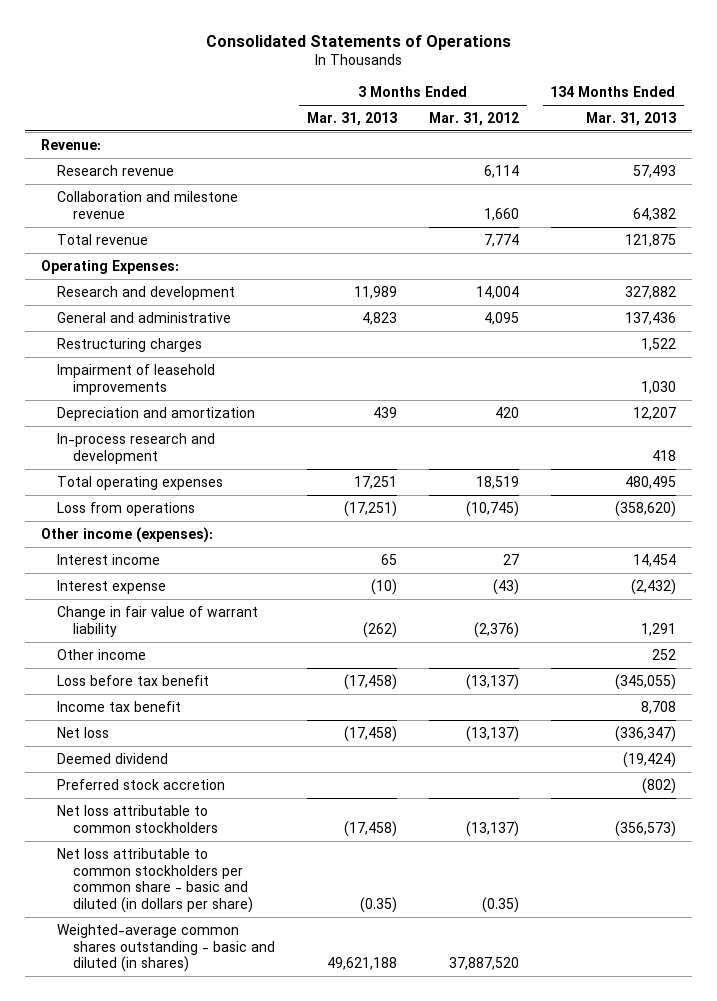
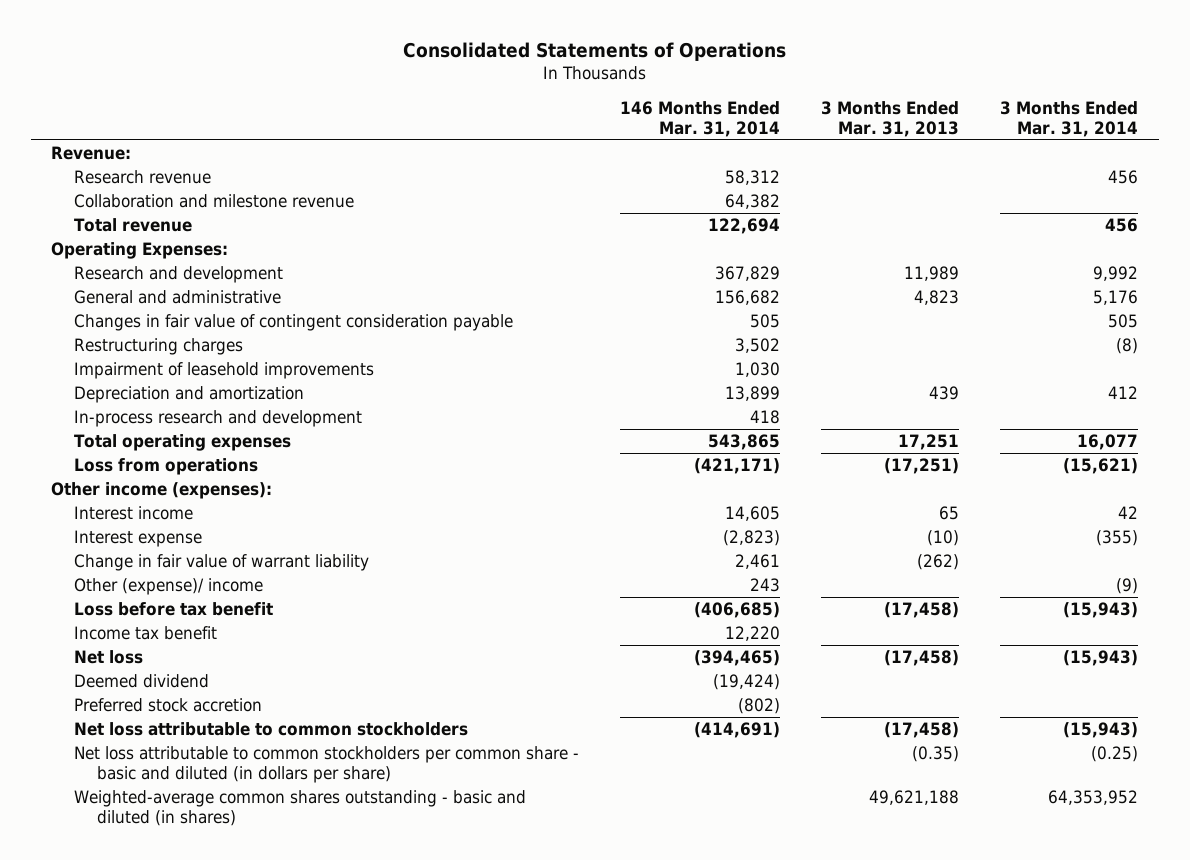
- | 3 Months Ended Mar. 31, 2013 | 3 Months Ended Mar. 31, 2012 | 134 Months Ended Mar. 31, 2013
+ | 146 Months Ended Mar. 31, 2014 | 3 Months Ended Mar. 31, 2013 | 3 Months Ended Mar. 31, 2014
+ Changes in fair value of contingent consideration payable | 505 | | 505
- Other income | | | 252
+ Other (expense)/ income | 243 | | (9)

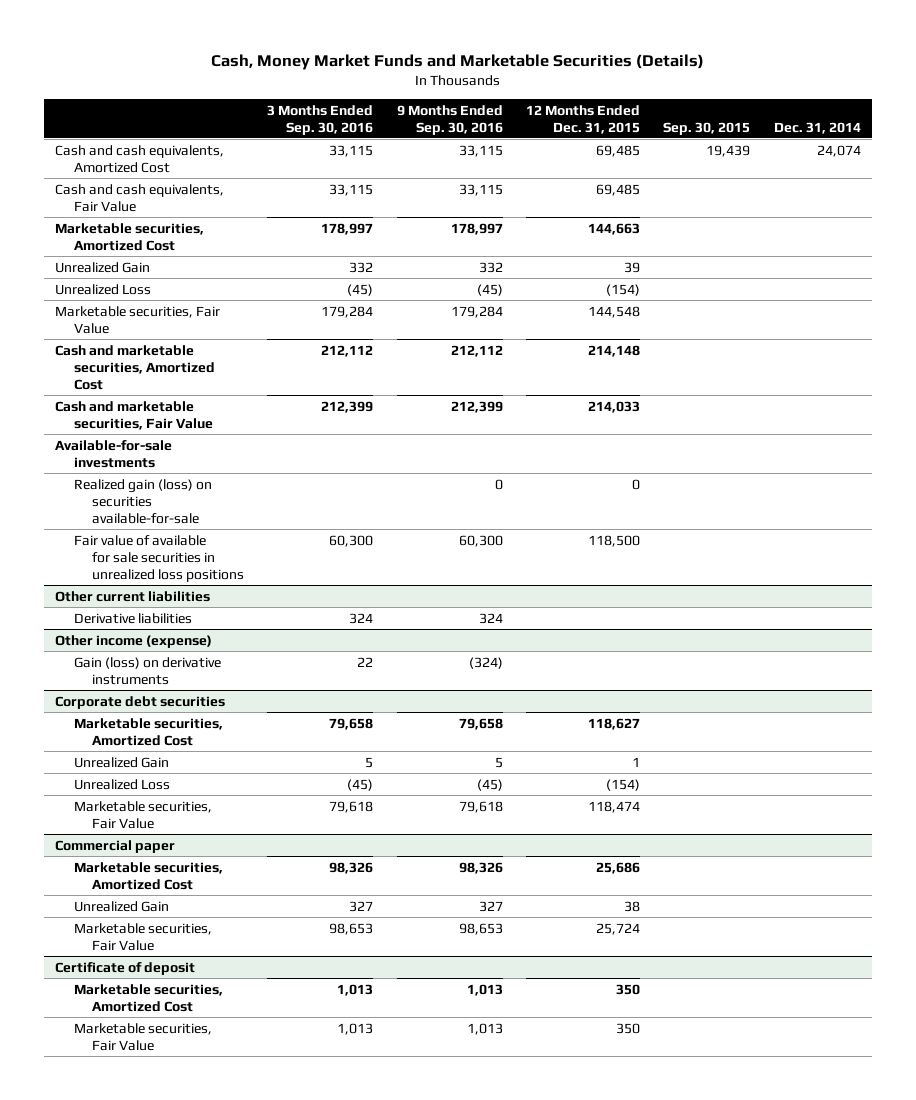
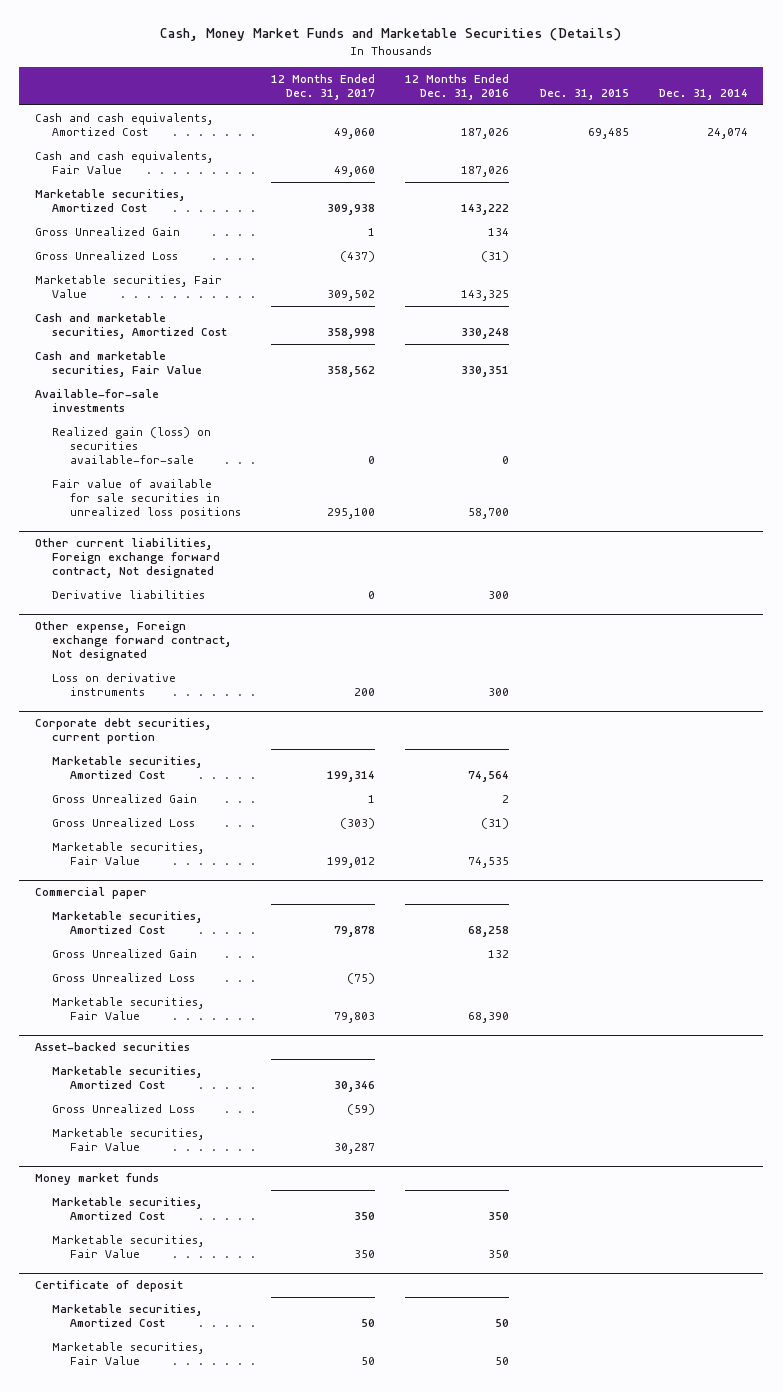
- | 3 Months Ended Sep. 30, 2016 | 9 Months Ended Sep. 30, 2016 | 12 Months Ended Dec. 31, 2015 | Sep. 30, 2015 | Dec. 31, 2014
+ | 12 Months Ended Dec. 31, 2017 | 12 Months Ended Dec. 31, 2016 | Dec. 31, 2015 | Dec. 31, 2014
- Unrealized Gain | 332 | 332 | 39 | |
- Unrealized Loss | (45) | (45) | (154) | |
+ Gross Unrealized Gain | 1 | 134 | |
+ Gross Unrealized Loss | (437) | (31) | |
- Other current liabilities
+ Other current liabilities, Foreign exchange forward contract, Not designated
- Other income (expense)
- Gain (loss) on derivative instruments | 22 | (324) | | |
- Corporate debt securities
- Marketable securities, Amortized Cost | 79,658 | 79,658 | 118,627 | |
- Unrealized Gain | 5 | 5 | 1 | |
- Unrealized Loss | (45) | (45) | (154) | |
- Marketable securities, Fair Value | 79,618 | 79,618 | 118,474 | |
+ Other expense, Foreign exchange forward contract, Not designated
+ Loss on derivative instruments | 200 | 300 | |
+ Corporate debt securities, current portion
+ Marketable securities, Amortized Cost | 199,314 | 74,564 | |
+ Gross Unrealized Gain | 1 | 2 | |
+ Gross Unrealized Loss | (303) | (31) | |
+ Marketable securities, Fair Value | 199,012 | 74,535 | |
@ Commercial paper
- Unrealized Gain | 327 | 327 | 38 | |
+ Gross Unrealized Gain | | 132 | |
+ Gross Unrealized Loss | (75) | | |
+ Asset-backed securities
+ Marketable securities, Amortized Cost | 30,346 | | |
+ Gross Unrealized Loss | (59) | | |
+ Marketable securities, Fair Value | 30,287 | | |
+ Money market funds
+ Marketable securities, Amortized Cost | 350 | 350 | |
+ Marketable securities, Fair Value | 350 | 350 | |

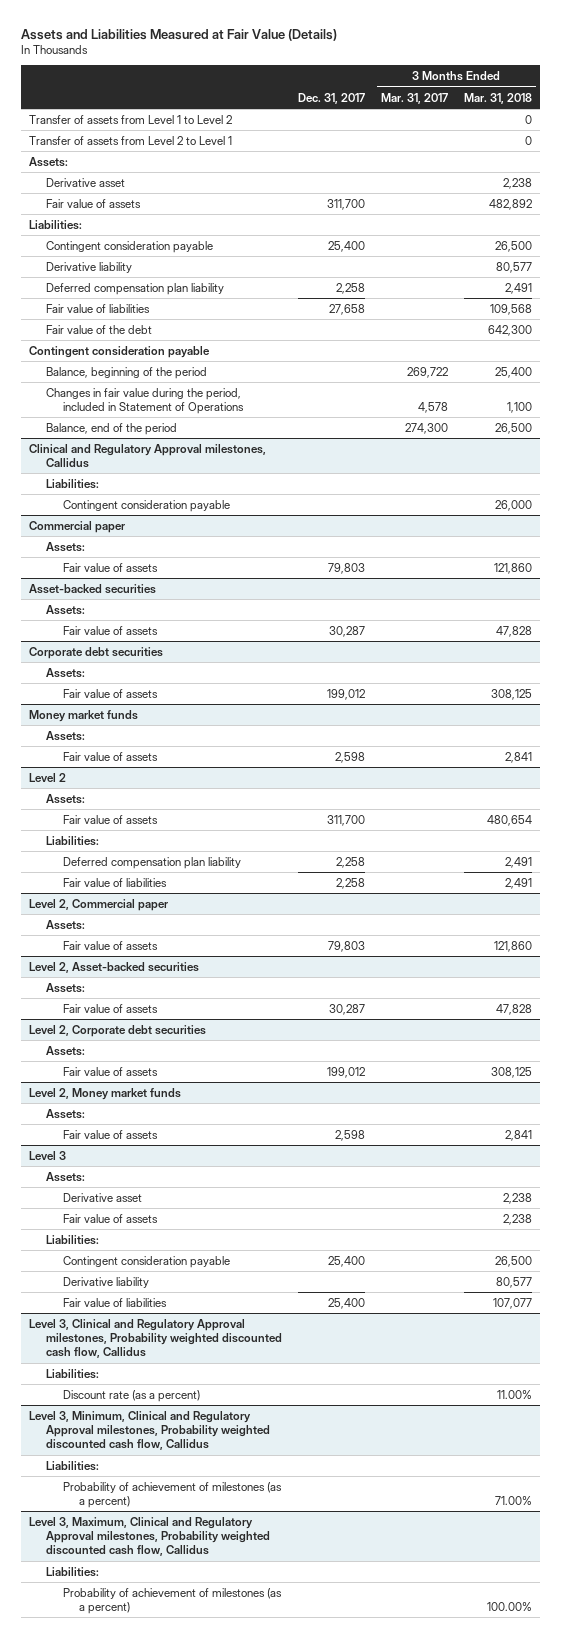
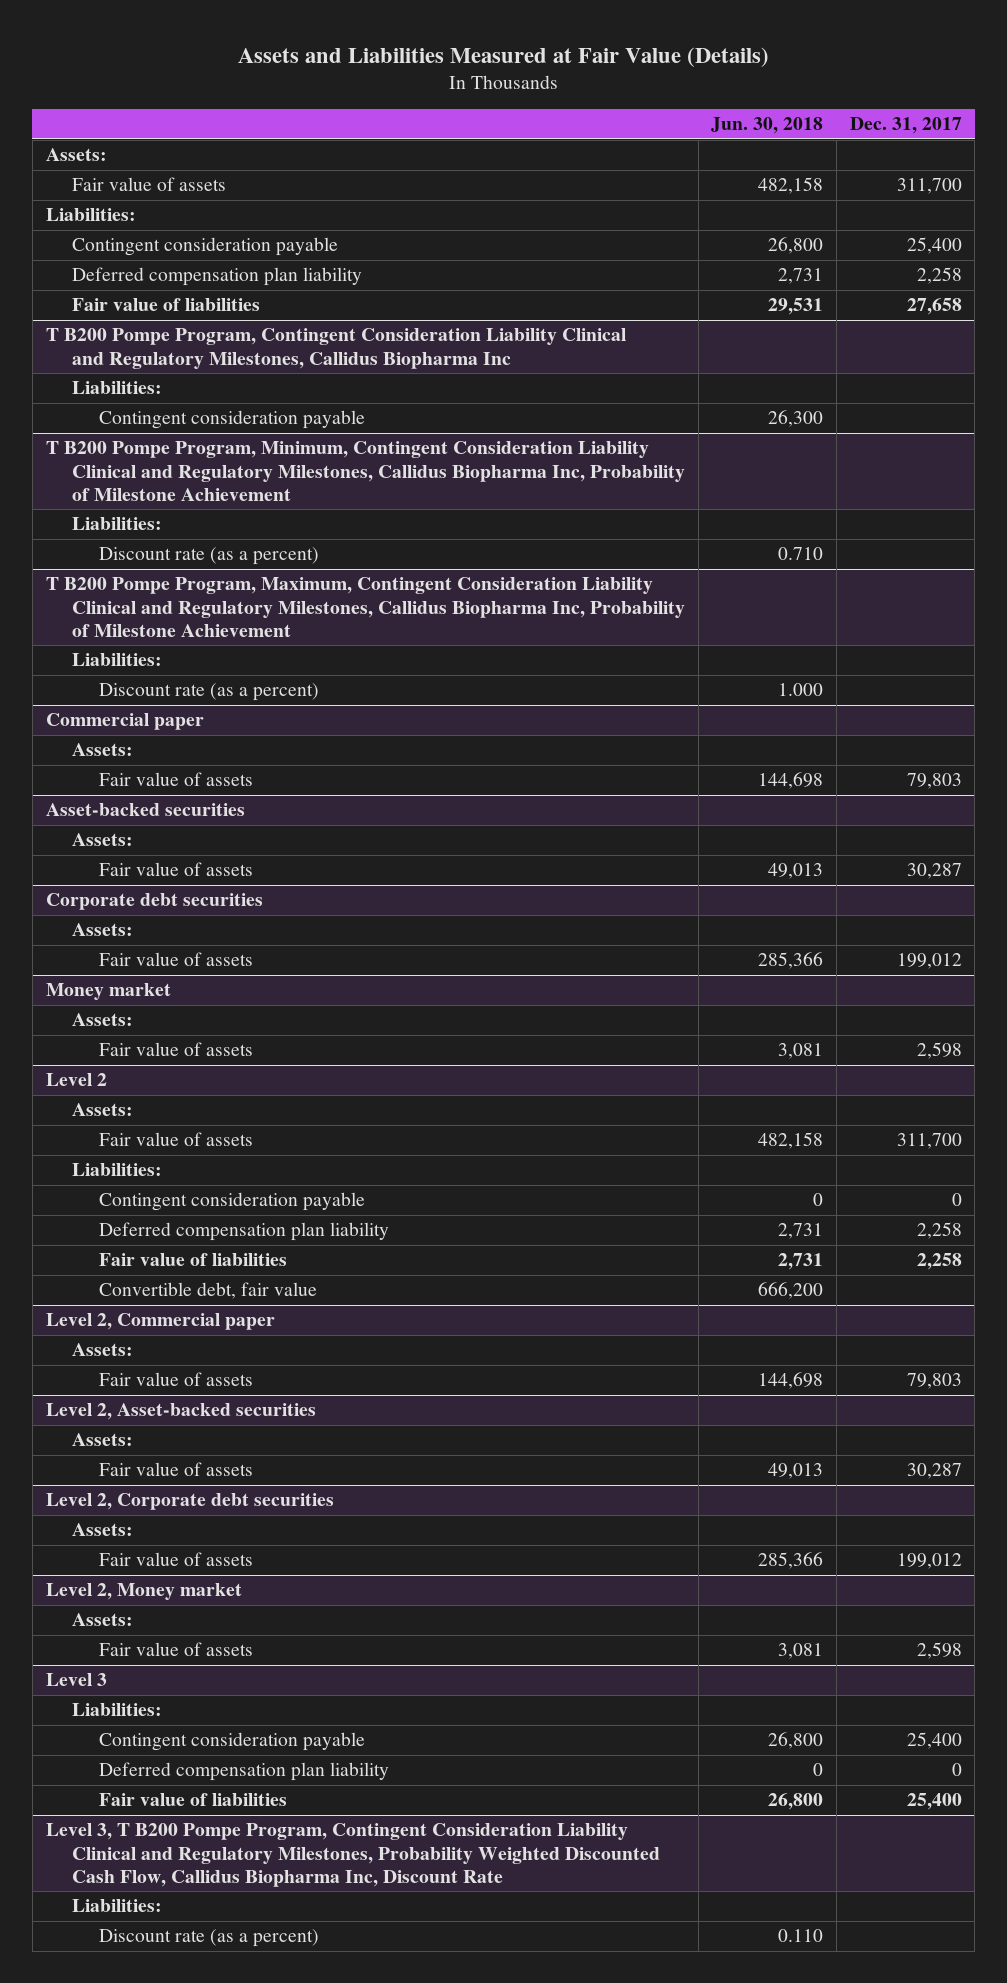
- | Dec. 31, 2017 | 3 Months Ended Mar. 31, 2017 | 3 Months Ended Mar. 31, 2018
+ | Jun. 30, 2018 | Dec. 31, 2017
- Transfer of assets from Level 1 to Level 2 | | | 0
- Transfer of assets from Level 2 to Level 1 | | | 0
- Derivative asset | | | 2,238
- Derivative liability | | | 80,577
- Fair value of the debt | | | 642,300
- Contingent consideration payable
- Balance, beginning of the period | | 269,722 | 25,400
- Changes in fair value during the period, included in Statement of Operations | | 4,578 | 1,100
- Balance, end of the period | | 274,300 | 26,500
- Clinical and Regulatory Approval milestones, Callidus
- Liabilities:
- Contingent consideration payable | | | 26,000
+ T B200 Pompe Program, Contingent Consideration Liability Clinical and Regulatory Milestones, Callidus Biopharma Inc
+ Liabilities:
+ Contingent consideration payable | 26,300 |
+ T B200 Pompe Program, Minimum, Contingent Consideration Liability Clinical and Regulatory Milestones, Callidus Biopharma Inc, Probability of Milestone Achievement
+ Liabilities:
+ Discount rate (as a percent) | 0.710 |
+ T B200 Pompe Program, Maximum, Contingent Consideration Liability Clinical and Regulatory Milestones, Callidus Biopharma Inc, Probability of Milestone Achievement
+ Liabilities:
+ Discount rate (as a percent) | 1.000 |
- Money market funds
+ Money market
@ Level 2
+ Contingent consideration payable | 0 | 0
+ Convertible debt, fair value | 666,200 |
- Level 2, Money market funds
+ Level 2, Money market
@ Level 3
- Assets:
- Derivative asset | | | 2,238
- Fair value of assets | | | 2,238
- Derivative liability | | | 80,577
+ Deferred compensation plan liability | 0 | 0
- Level 3, Clinical and Regulatory Approval milestones, Probability weighted discounted cash flow, Callidus
+ Level 3, T B200 Pompe Program, Contingent Consideration Liability Clinical and Regulatory Milestones, Probability Weighted Discounted Cash Flow, Callidus Biopharma Inc, Discount Rate
- Level 3, Minimum, Clinical and Regulatory Approval milestones, Probability weighted discounted cash flow, Callidus
- Liabilities:
- Probability of achievement of milestones (as a percent) | | | 71.00%
- Level 3, Maximum, Clinical and Regulatory Approval milestones, Probability weighted discounted cash flow, Callidus
- Liabilities:
- Probability of achievement of milestones (as a percent) | | | 100.00%

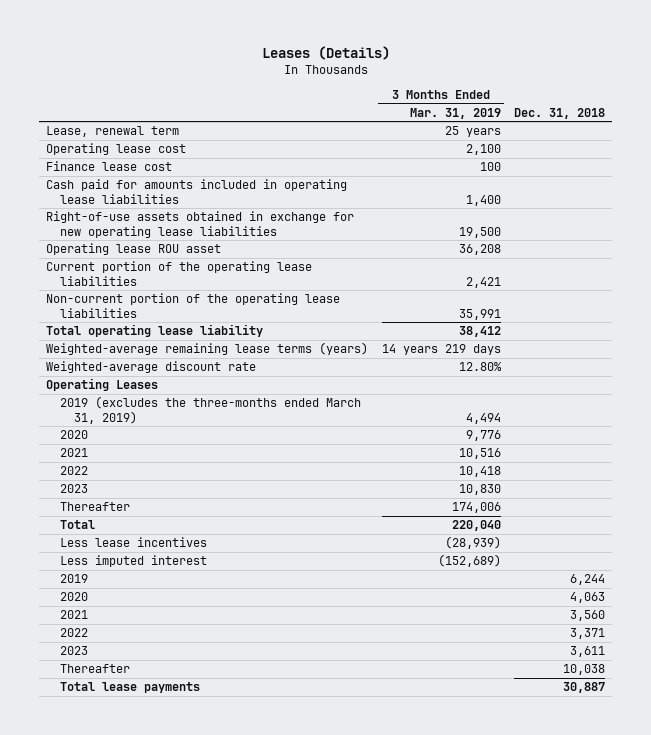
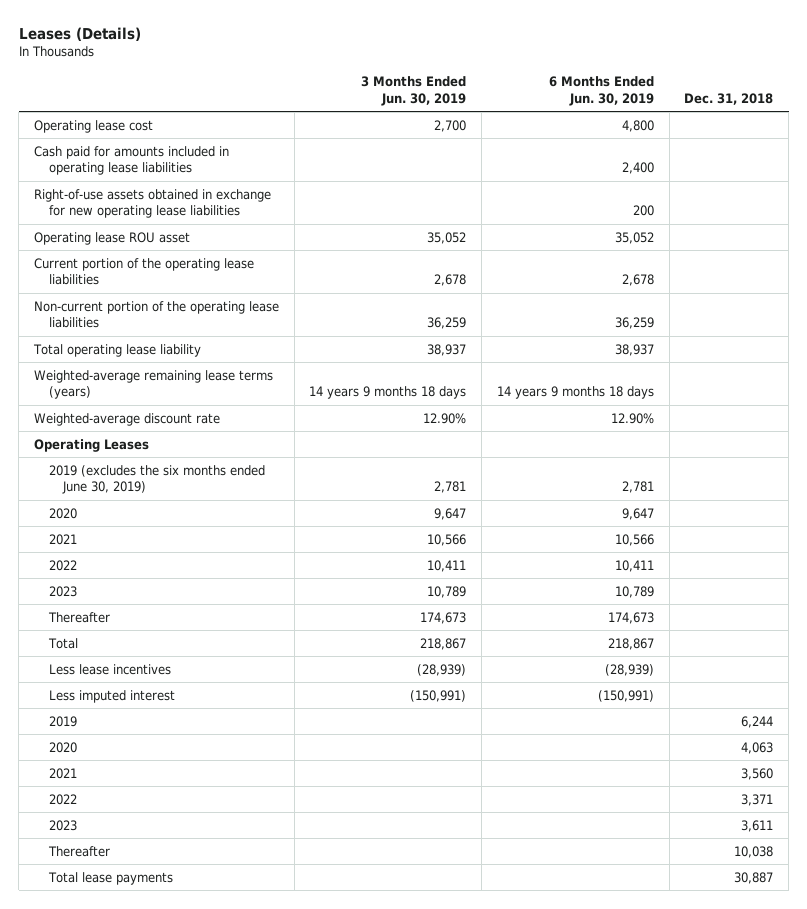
- | 3 Months Ended Mar. 31, 2019 | Dec. 31, 2018
+ | 3 Months Ended Jun. 30, 2019 | 6 Months Ended Jun. 30, 2019 | Dec. 31, 2018
- Lease, renewal term | 25 years |
- Finance lease cost | 100 |
- 2019 (excludes the three-months ended March 31, 2019) | 4,494 |
+ 2019 (excludes the six months ended June 30, 2019) | 2,781 | 2,781 |

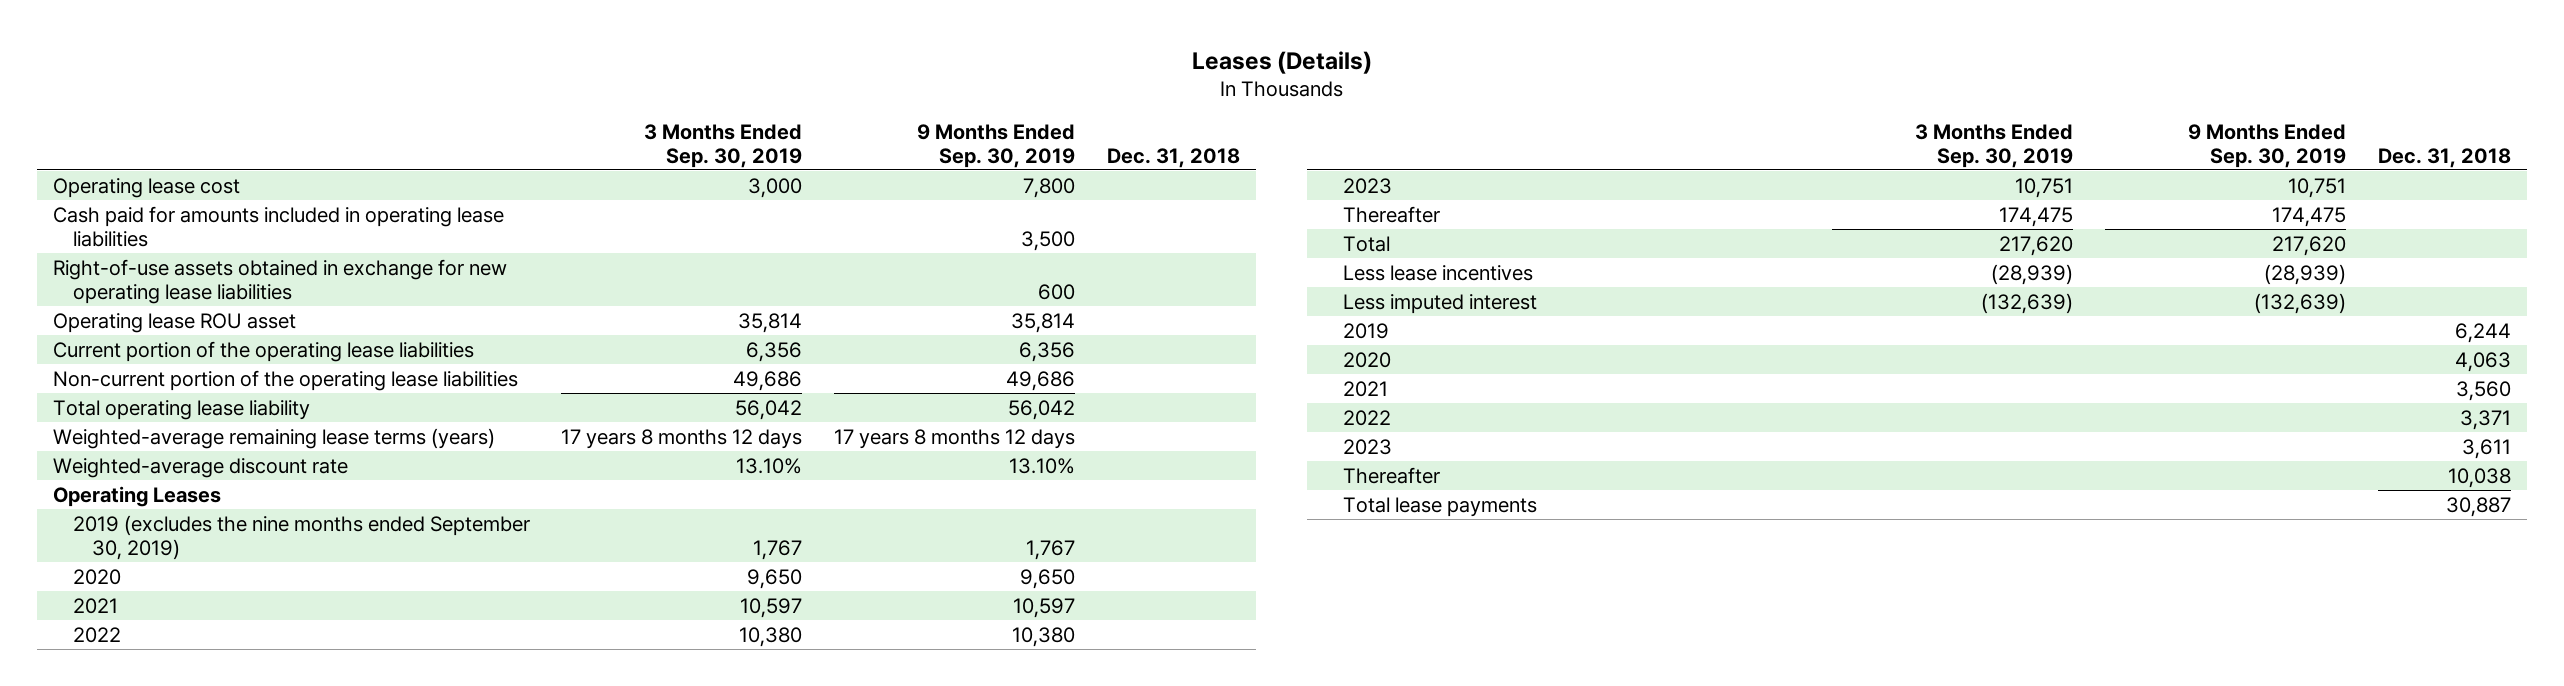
- | 3 Months Ended Jun. 30, 2019 | 6 Months Ended Jun. 30, 2019 | Dec. 31, 2018
+ | 3 Months Ended Sep. 30, 2019 | 9 Months Ended Sep. 30, 2019 | Dec. 31, 2018
- 2019 (excludes the six months ended June 30, 2019) | 2,781 | 2,781 |
+ 2019 (excludes the nine months ended September 30, 2019) | 1,767 | 1,767 |

